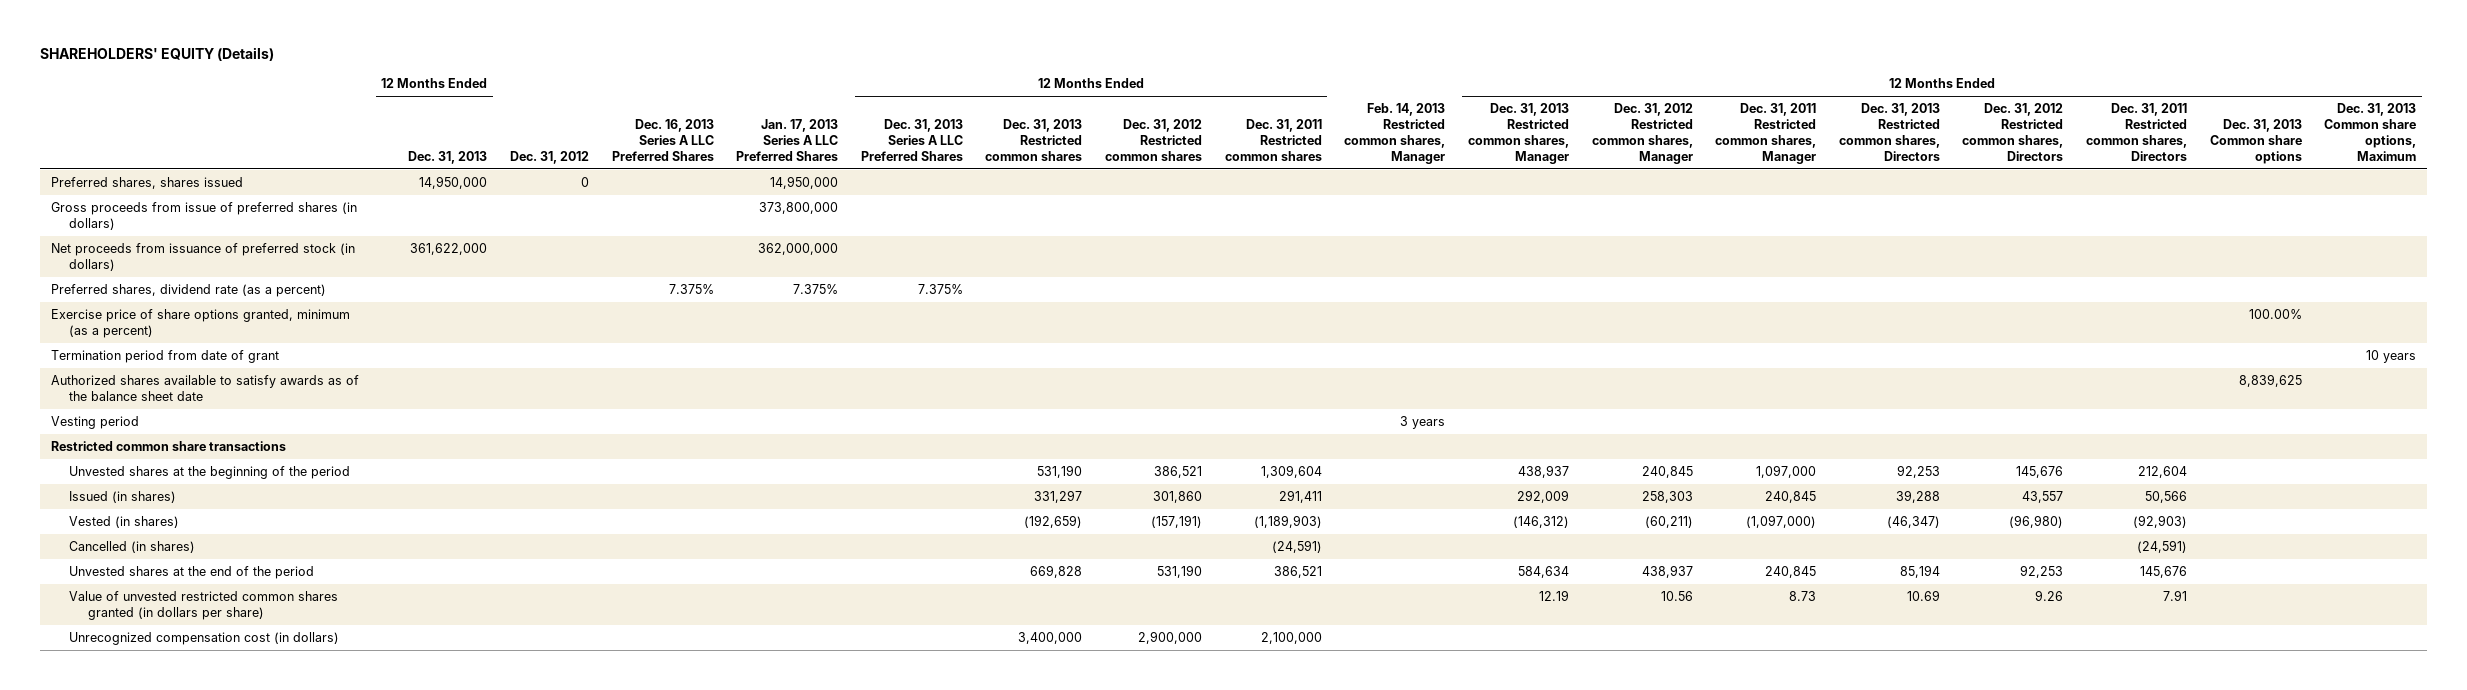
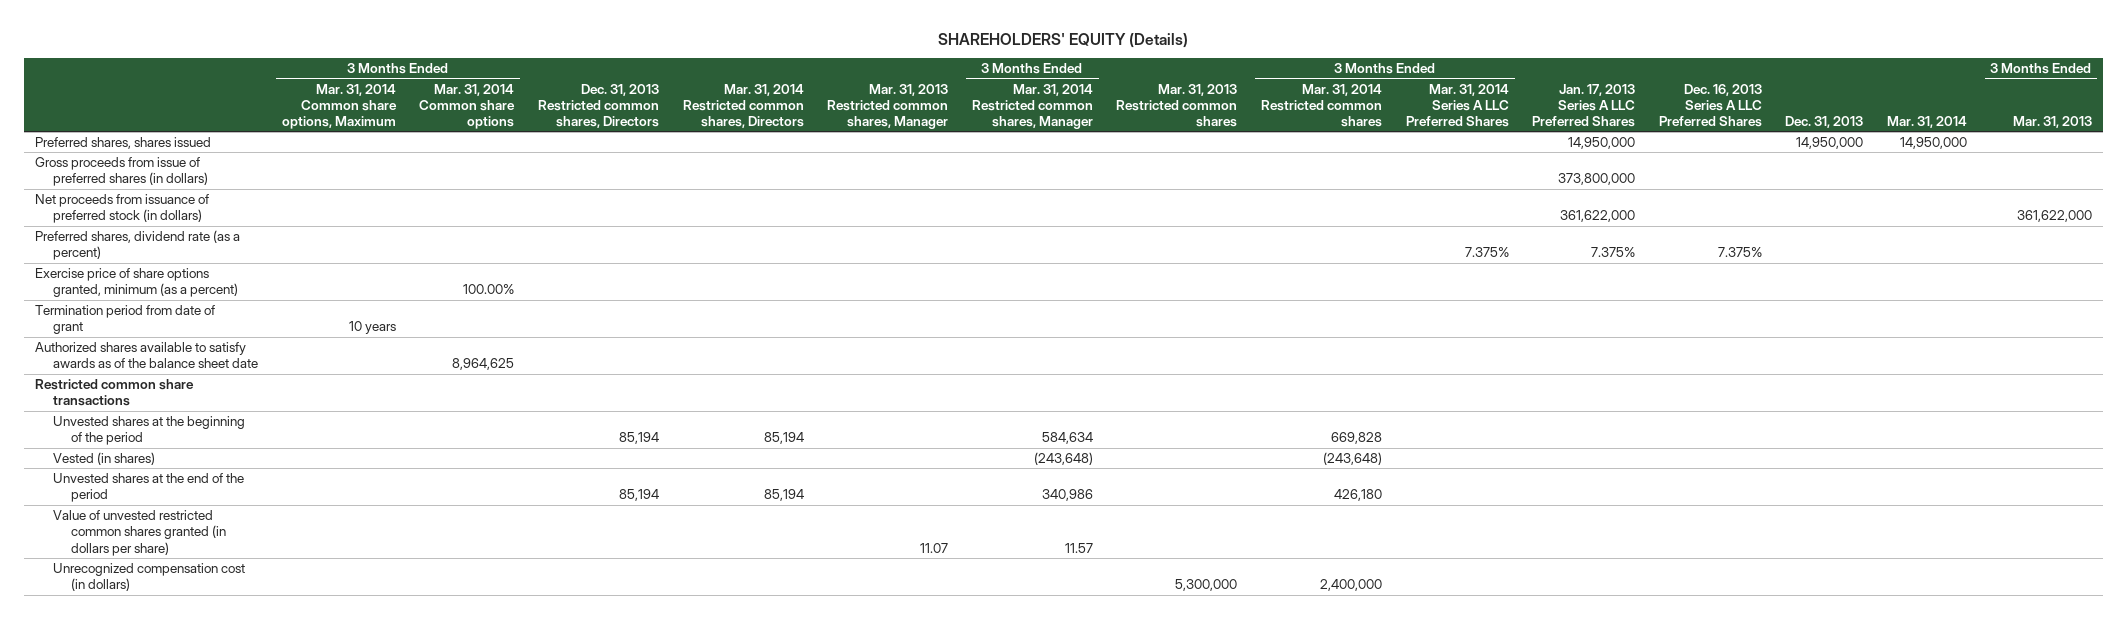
- | 12 Months Ended Dec. 31, 2013 | Dec. 31, 2012 | Dec. 16, 2013 Series A LLC Preferred Shares | Jan. 17, 2013 Series A LLC Preferred Shares | 12 Months Ended Dec. 31, 2013 Series A LLC Preferred Shares | 12 Months Ended Dec. 31, 2013 Restricted common shares | 12 Months Ended Dec. 31, 2012 Restricted common shares | 12 Months Ended Dec. 31, 2011 Restricted common shares | Feb. 14, 2013 Restricted common shares, Manager | 12 Months Ended Dec. 31, 2013 Restricted common shares, Manager | 12 Months Ended Dec. 31, 2012 Restricted common shares, Manager | 12 Months Ended Dec. 31, 2011 Restricted common shares, Manager | 12 Months Ended Dec. 31, 2013 Restricted common shares, Directors | 12 Months Ended Dec. 31, 2012 Restricted common shares, Directors | 12 Months Ended Dec. 31, 2011 Restricted common shares, Directors | 12 Months Ended Dec. 31, 2013 Common share options | 12 Months Ended Dec. 31, 2013 Common share options, Maximum
+ | 3 Months Ended Mar. 31, 2014 Common share options, Maximum | 3 Months Ended Mar. 31, 2014 Common share options | Dec. 31, 2013 Restricted common shares, Directors | Mar. 31, 2014 Restricted common shares, Directors | Mar. 31, 2013 Restricted common shares, Manager | 3 Months Ended Mar. 31, 2014 Restricted common shares, Manager | Mar. 31, 2013 Restricted common shares | 3 Months Ended Mar. 31, 2014 Restricted common shares | 3 Months Ended Mar. 31, 2014 Series A LLC Preferred Shares | Jan. 17, 2013 Series A LLC Preferred Shares | Dec. 16, 2013 Series A LLC Preferred Shares | Dec. 31, 2013 | Mar. 31, 2014 | 3 Months Ended Mar. 31, 2013
- Net proceeds from issuance of preferred stock (in dollars) | 361,622,000 | | | 362,000,000 | | | | | | | | | | | | |
+ Net proceeds from issuance of preferred stock (in dollars) | | | | | | | | | | 361,622,000 | | | | 361,622,000
- Vesting period | | | | | | | | | 3 years | | | | | | | |
- Issued (in shares) | | | | | | 331,297 | 301,860 | 291,411 | | 292,009 | 258,303 | 240,845 | 39,288 | 43,557 | 50,566 | |
- Cancelled (in shares) | | | | | | | | (24,591) | | | | | | | (24,591) | |

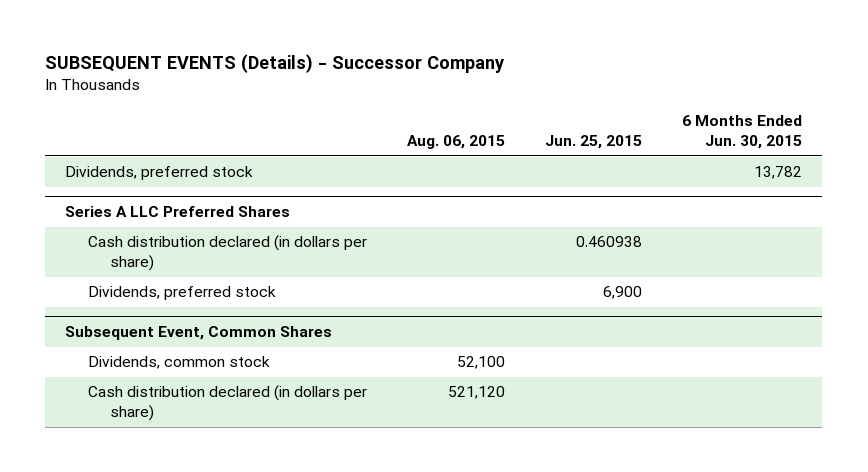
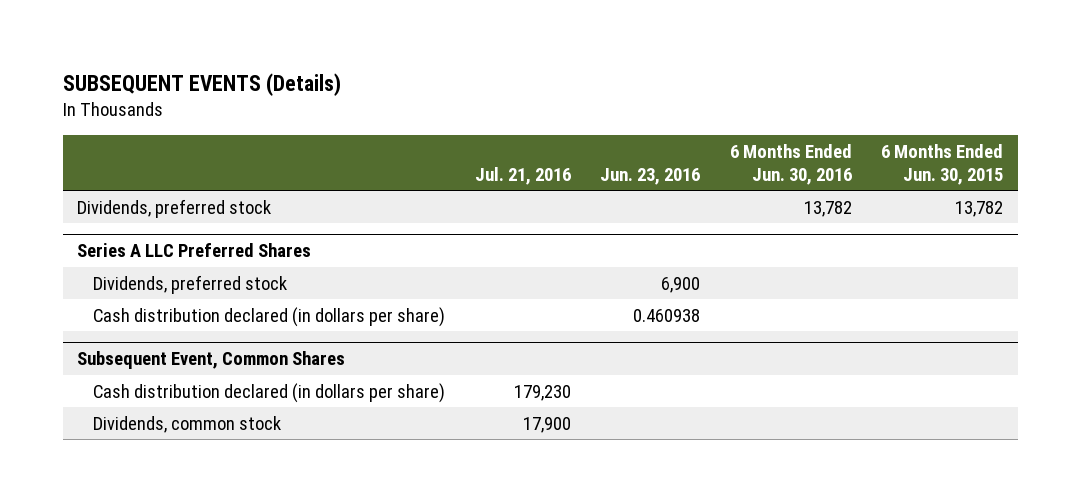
- SUBSEQUENT EVENTS (Details) - Successor Company
+ SUBSEQUENT EVENTS (Details)
- | Aug. 06, 2015 | Jun. 25, 2015 | 6 Months Ended Jun. 30, 2015
+ | Jul. 21, 2016 | Jun. 23, 2016 | 6 Months Ended Jun. 30, 2016 | 6 Months Ended Jun. 30, 2015
@ Series A LLC Preferred Shares
moved down: Cash distribution declared (in dollars per share) | | 0.460938 | |
@ Subsequent Event, Common Shares
moved down: Dividends, common stock | 17,900 | | |

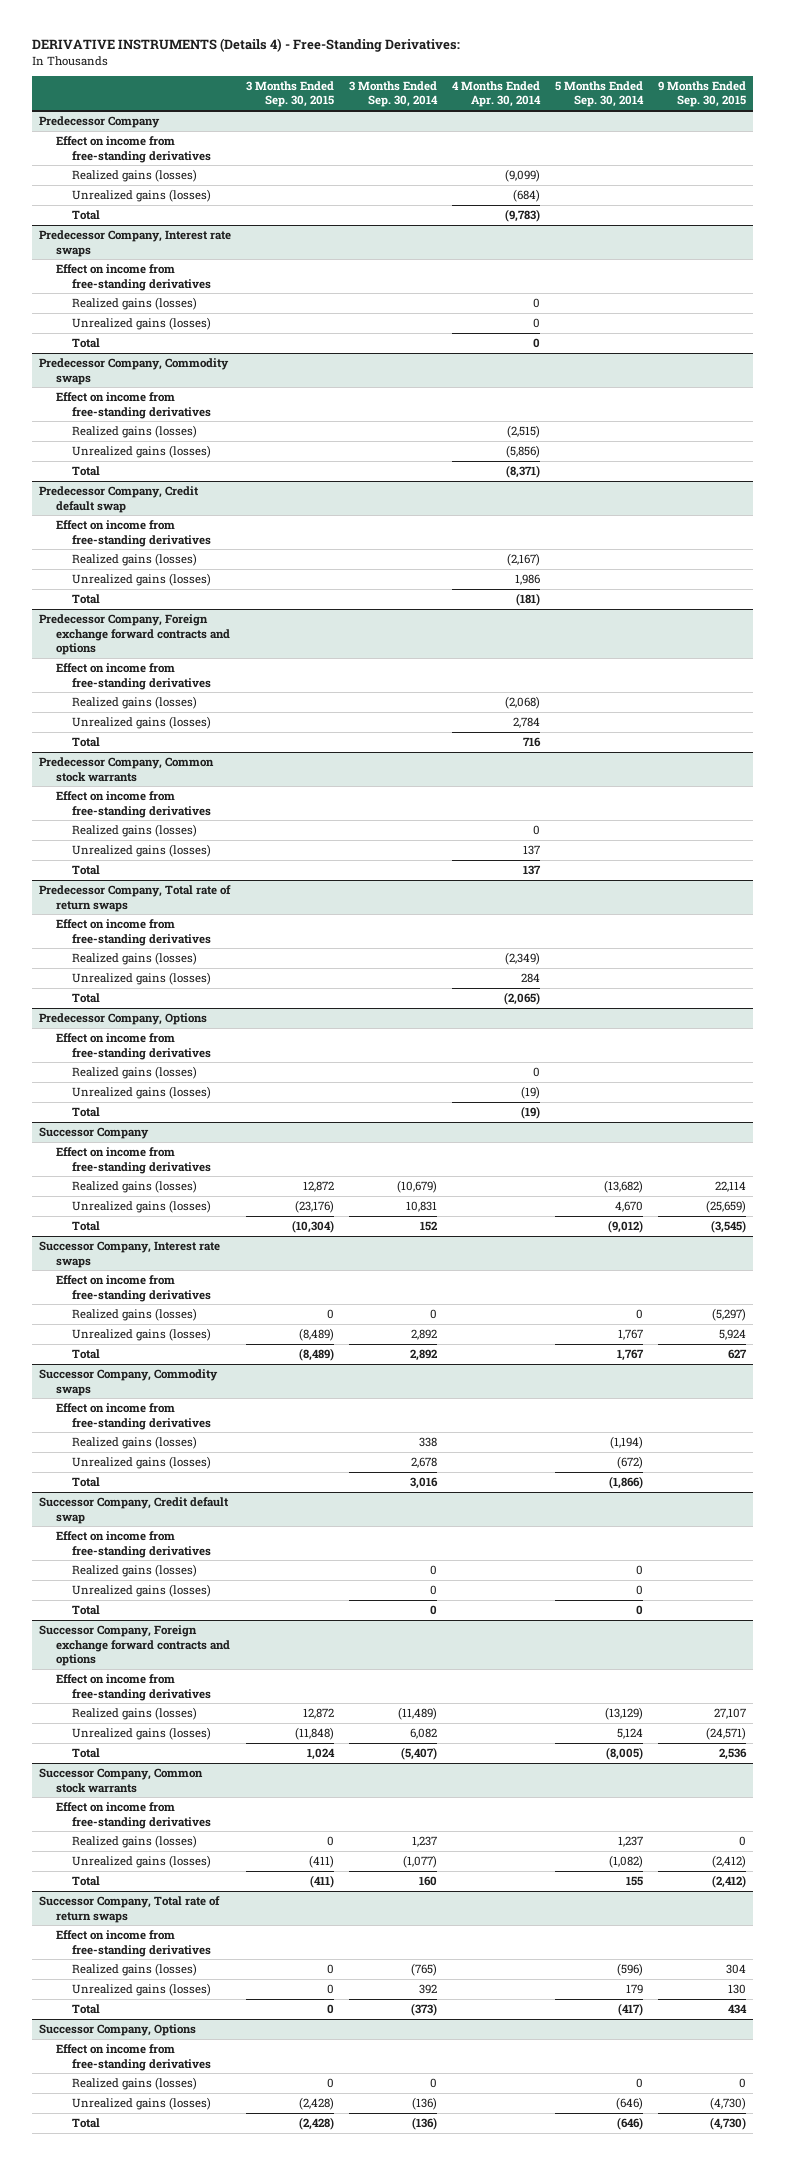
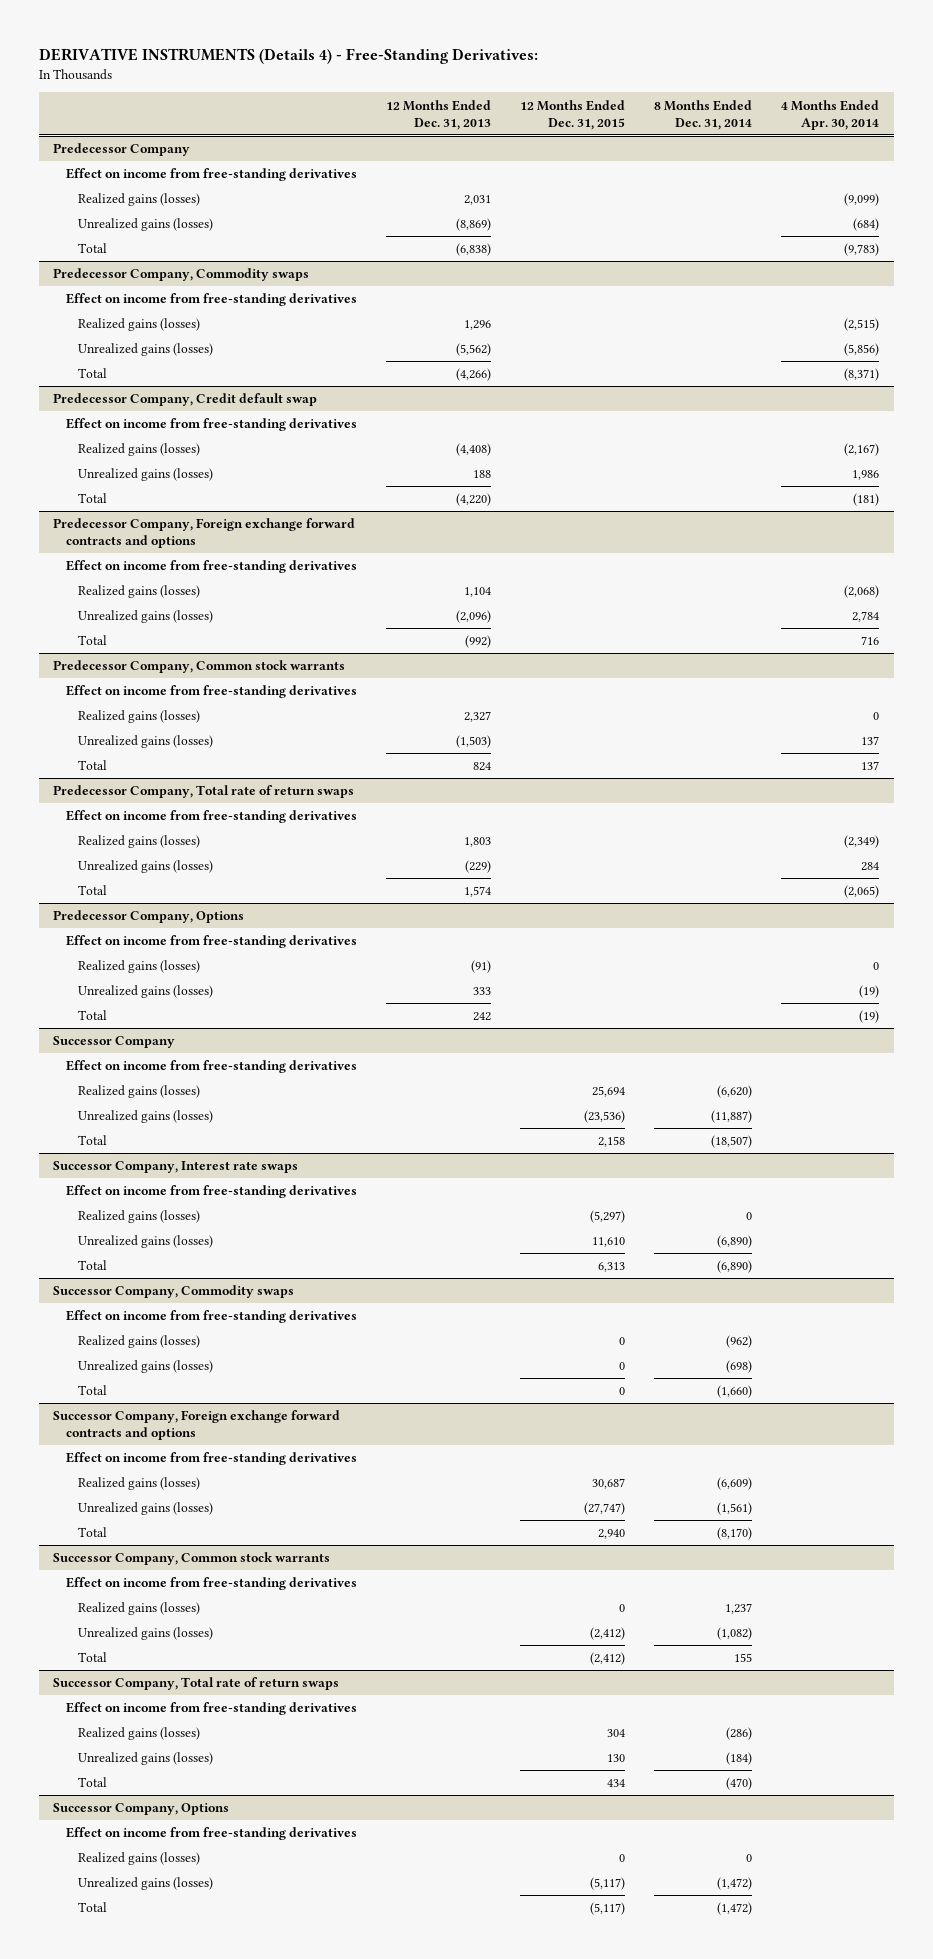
- | 3 Months Ended Sep. 30, 2015 | 3 Months Ended Sep. 30, 2014 | 4 Months Ended Apr. 30, 2014 | 5 Months Ended Sep. 30, 2014 | 9 Months Ended Sep. 30, 2015
+ | 12 Months Ended Dec. 31, 2013 | 12 Months Ended Dec. 31, 2015 | 8 Months Ended Dec. 31, 2014 | 4 Months Ended Apr. 30, 2014
- Predecessor Company, Interest rate swaps
- Effect on income from free-standing derivatives
- Realized gains (losses) | | | 0 | |
- Unrealized gains (losses) | | | 0 | |
- Total | | | 0 | |
- Successor Company, Credit default swap
- Effect on income from free-standing derivatives
- Realized gains (losses) | | 0 | | 0 |
- Unrealized gains (losses) | | 0 | | 0 |
- Total | | 0 | | 0 |

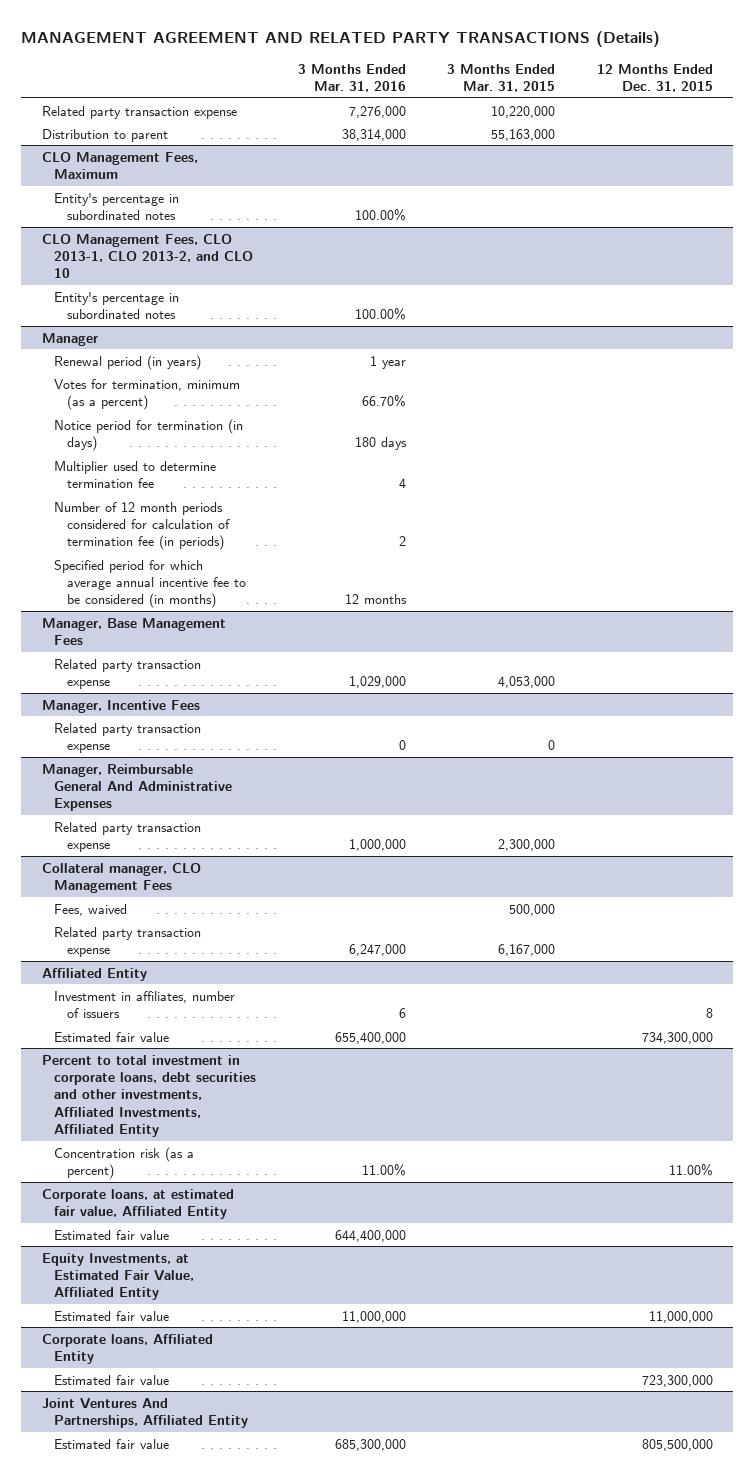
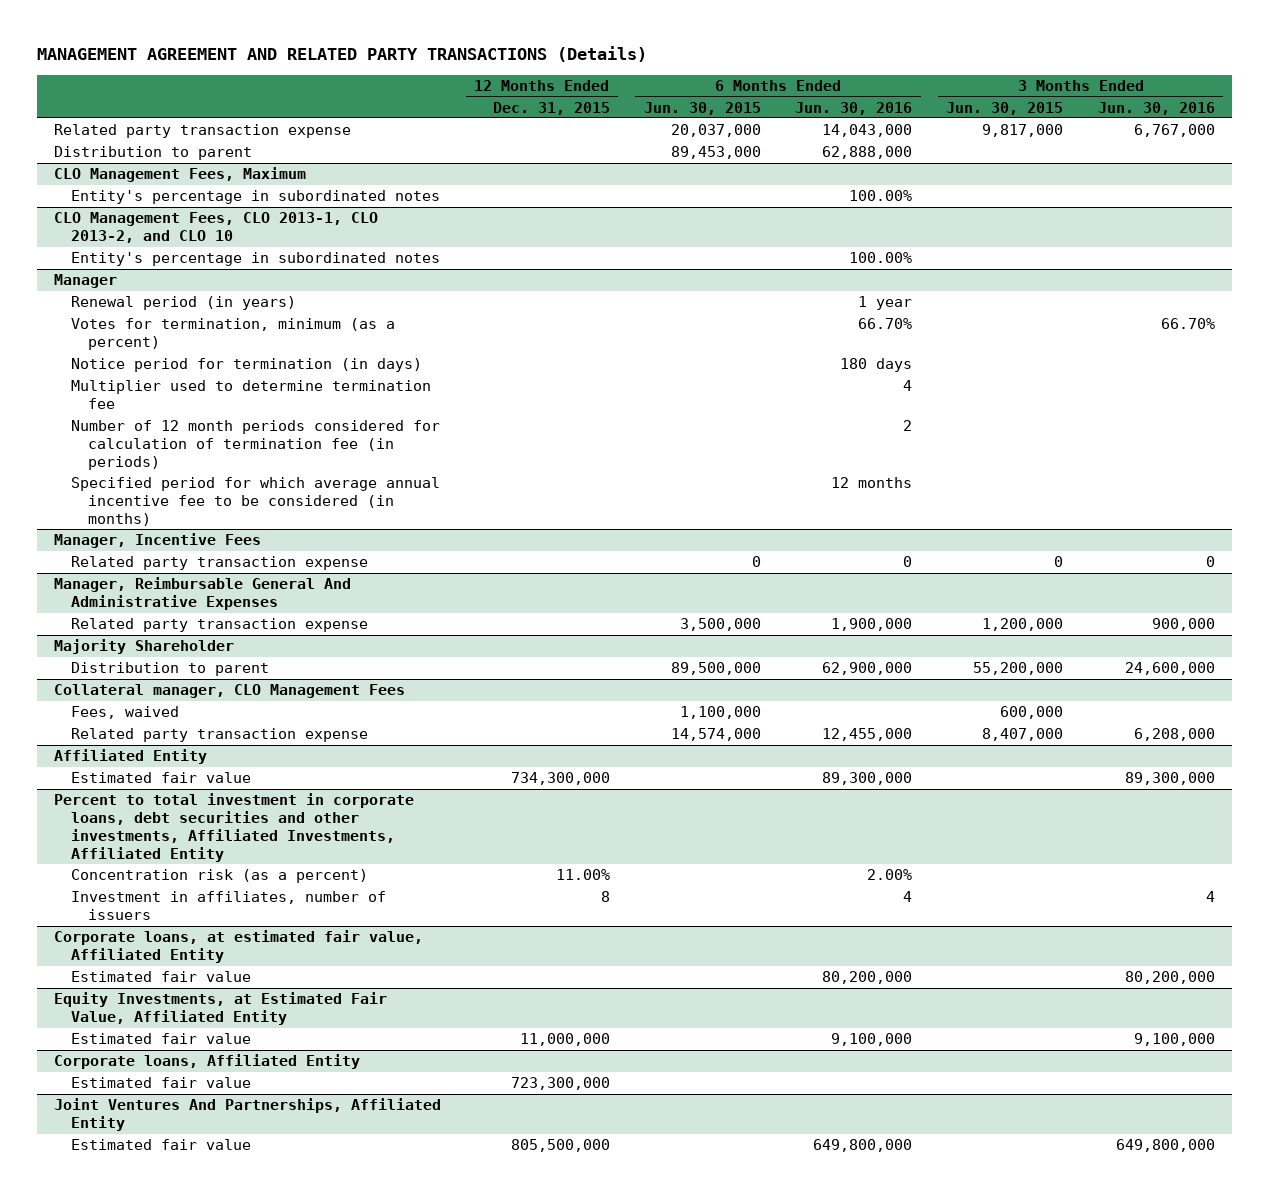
- | 3 Months Ended Mar. 31, 2016 | 3 Months Ended Mar. 31, 2015 | 12 Months Ended Dec. 31, 2015
+ | 12 Months Ended Dec. 31, 2015 | 6 Months Ended Jun. 30, 2015 | 6 Months Ended Jun. 30, 2016 | 3 Months Ended Jun. 30, 2015 | 3 Months Ended Jun. 30, 2016
- Manager, Base Management Fees
- Related party transaction expense | 1,029,000 | 4,053,000 |
+ Majority Shareholder
+ Distribution to parent | | 89,500,000 | 62,900,000 | 55,200,000 | 24,600,000
@ Affiliated Entity
- Investment in affiliates, number of issuers | 6 | | 8
@ Percent to total investment in corporate loans, debt securities and other investments, Affiliated Investments, Affiliated Entity
+ Investment in affiliates, number of issuers | 8 | | 4 | | 4

